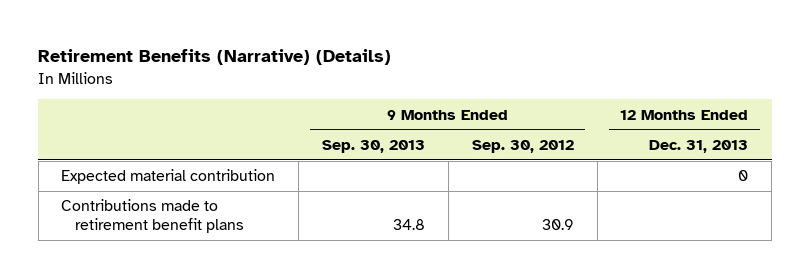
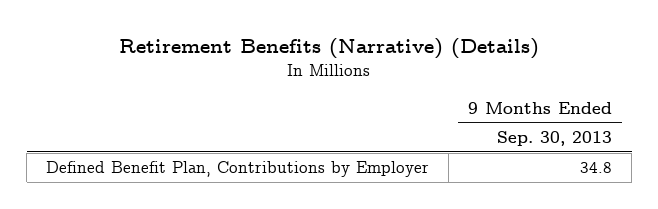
- | 9 Months Ended Sep. 30, 2013 | 9 Months Ended Sep. 30, 2012 | 12 Months Ended Dec. 31, 2013
+ | 9 Months Ended Sep. 30, 2013
- Expected material contribution | | | 0
- Contributions made to retirement benefit plans | 34.8 | 30.9 |
+ Defined Benefit Plan, Contributions by Employer | 34.8

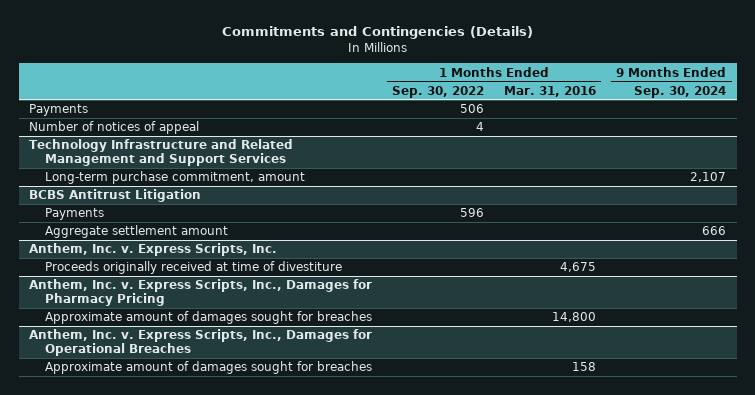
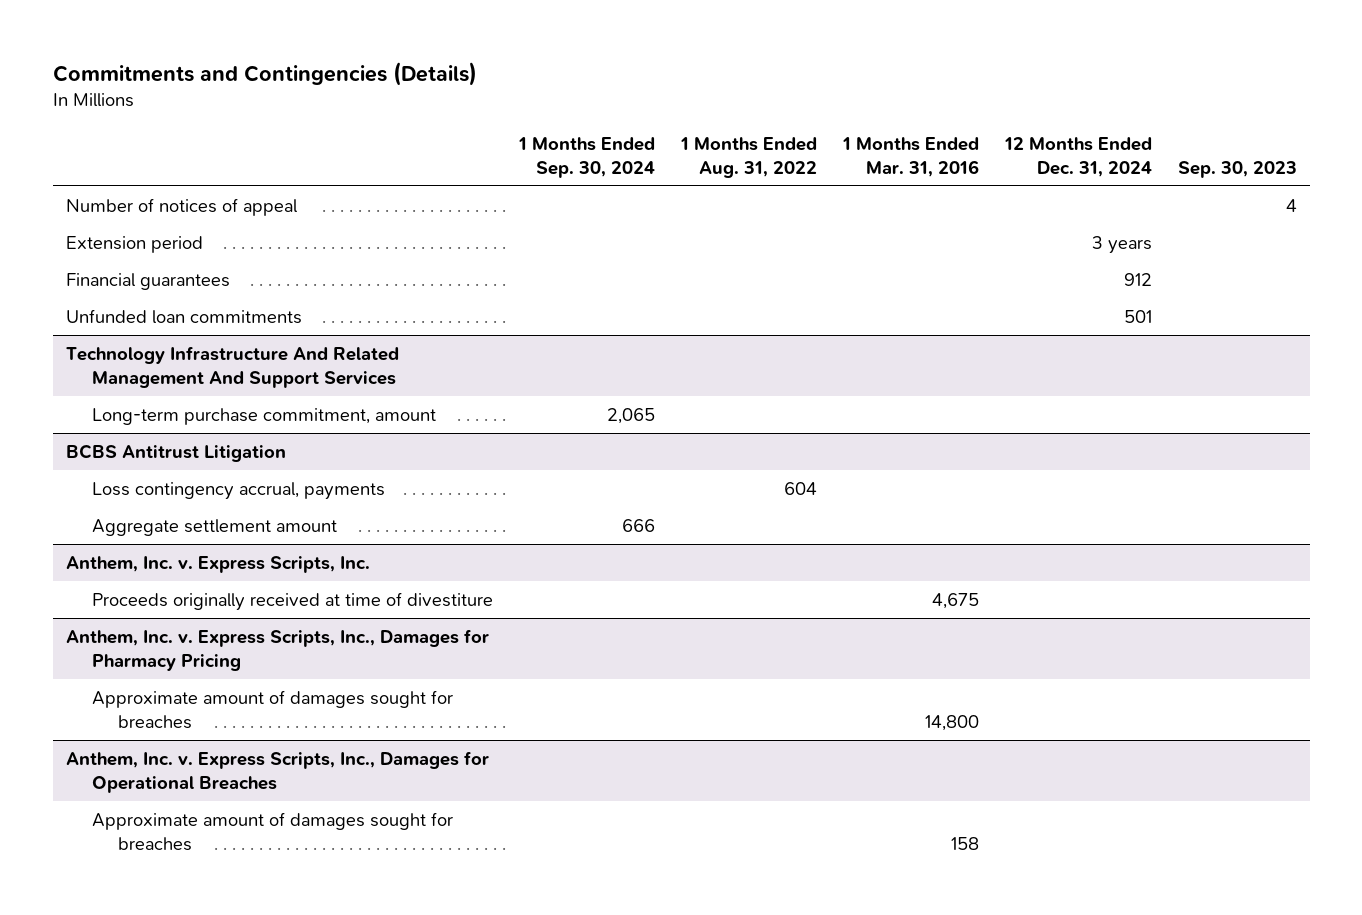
- | 1 Months Ended Sep. 30, 2022 | 1 Months Ended Mar. 31, 2016 | 9 Months Ended Sep. 30, 2024
+ | 1 Months Ended Sep. 30, 2024 | 1 Months Ended Aug. 31, 2022 | 1 Months Ended Mar. 31, 2016 | 12 Months Ended Dec. 31, 2024 | Sep. 30, 2023
- Payments | 506 | |
- Technology Infrastructure and Related Management and Support Services
+ Extension period | | | | 3 years |
+ Financial guarantees | | | | 912 |
+ Unfunded loan commitments | | | | 501 |
+ Technology Infrastructure And Related Management And Support Services
@ BCBS Antitrust Litigation
- Payments | 596 | |
+ Loss contingency accrual, payments | | 604 | | |

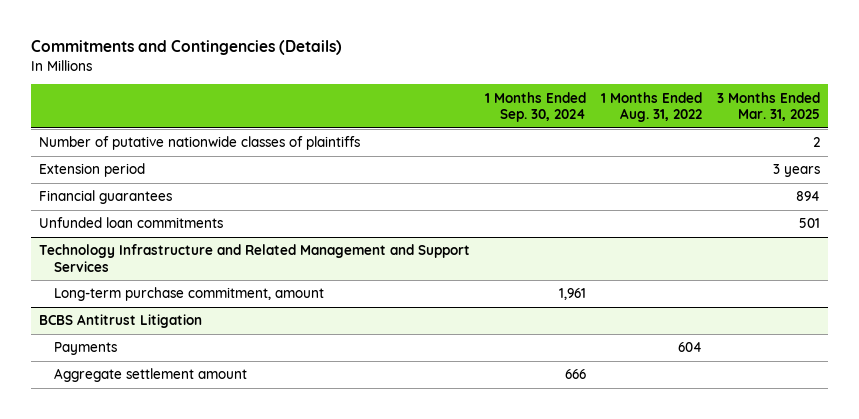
- | 1 Months Ended Sep. 30, 2024 | 1 Months Ended Aug. 31, 2022 | 1 Months Ended Mar. 31, 2016 | 12 Months Ended Dec. 31, 2024 | Sep. 30, 2023
+ | 1 Months Ended Sep. 30, 2024 | 1 Months Ended Aug. 31, 2022 | 3 Months Ended Mar. 31, 2025
- Number of notices of appeal | | | | | 4
+ Number of putative nationwide classes of plaintiffs | | | 2
- Technology Infrastructure And Related Management And Support Services
- Long-term purchase commitment, amount | 2,065 | | | |
+ Technology Infrastructure and Related Management and Support Services
+ Long-term purchase commitment, amount | 1,961 | |
@ BCBS Antitrust Litigation
- Loss contingency accrual, payments | | 604 | | |
+ Payments | | 604 |
- Anthem, Inc. v. Express Scripts, Inc.
- Proceeds originally received at time of divestiture | | | 4,675 | |
- Anthem, Inc. v. Express Scripts, Inc., Damages for Pharmacy Pricing
- Approximate amount of damages sought for breaches | | | 14,800 | |
- Anthem, Inc. v. Express Scripts, Inc., Damages for Operational Breaches
- Approximate amount of damages sought for breaches | | | 158 | |

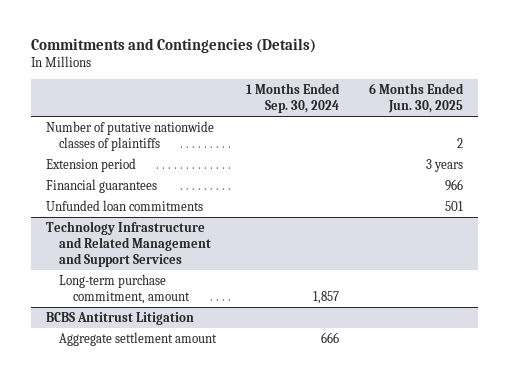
- | 1 Months Ended Sep. 30, 2024 | 1 Months Ended Aug. 31, 2022 | 3 Months Ended Mar. 31, 2025
+ | 1 Months Ended Sep. 30, 2024 | 6 Months Ended Jun. 30, 2025
@ Technology Infrastructure and Related Management and Support Services
- Long-term purchase commitment, amount | 1,961 | |
+ Long-term purchase commitment, amount | 1,857 |
@ BCBS Antitrust Litigation
- Payments | | 604 |

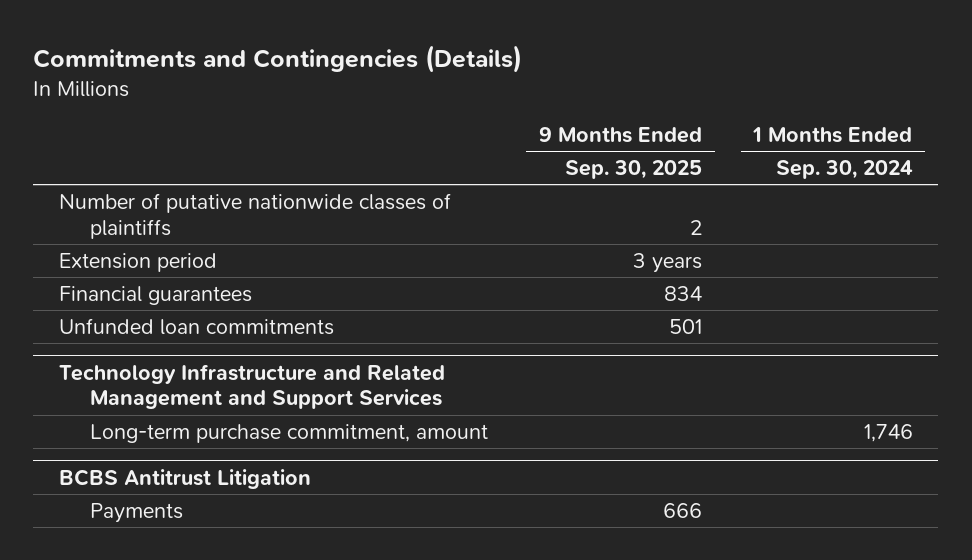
- | 1 Months Ended Sep. 30, 2024 | 6 Months Ended Jun. 30, 2025
+ | 9 Months Ended Sep. 30, 2025 | 1 Months Ended Sep. 30, 2024
@ Technology Infrastructure and Related Management and Support Services
- Long-term purchase commitment, amount | 1,857 |
+ Long-term purchase commitment, amount | | 1,746
@ BCBS Antitrust Litigation
- Aggregate settlement amount | 666 |
+ Payments | 666 |

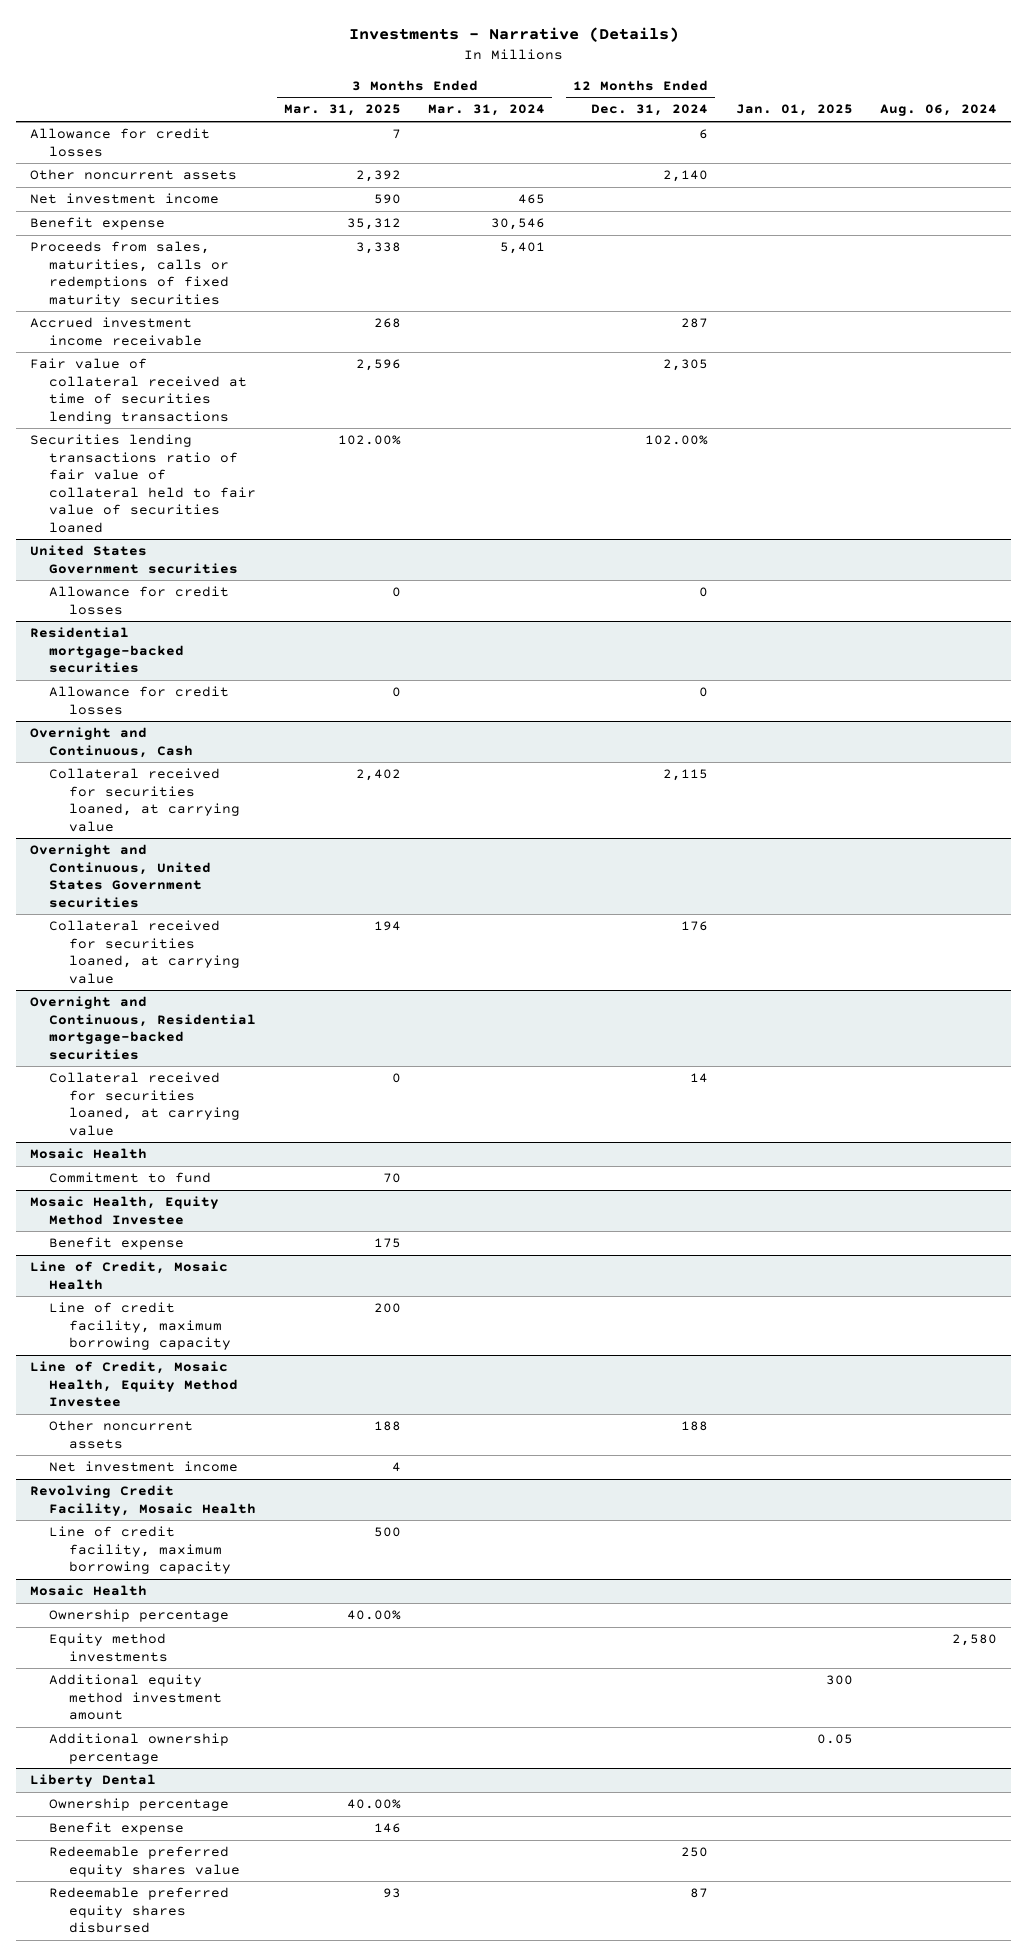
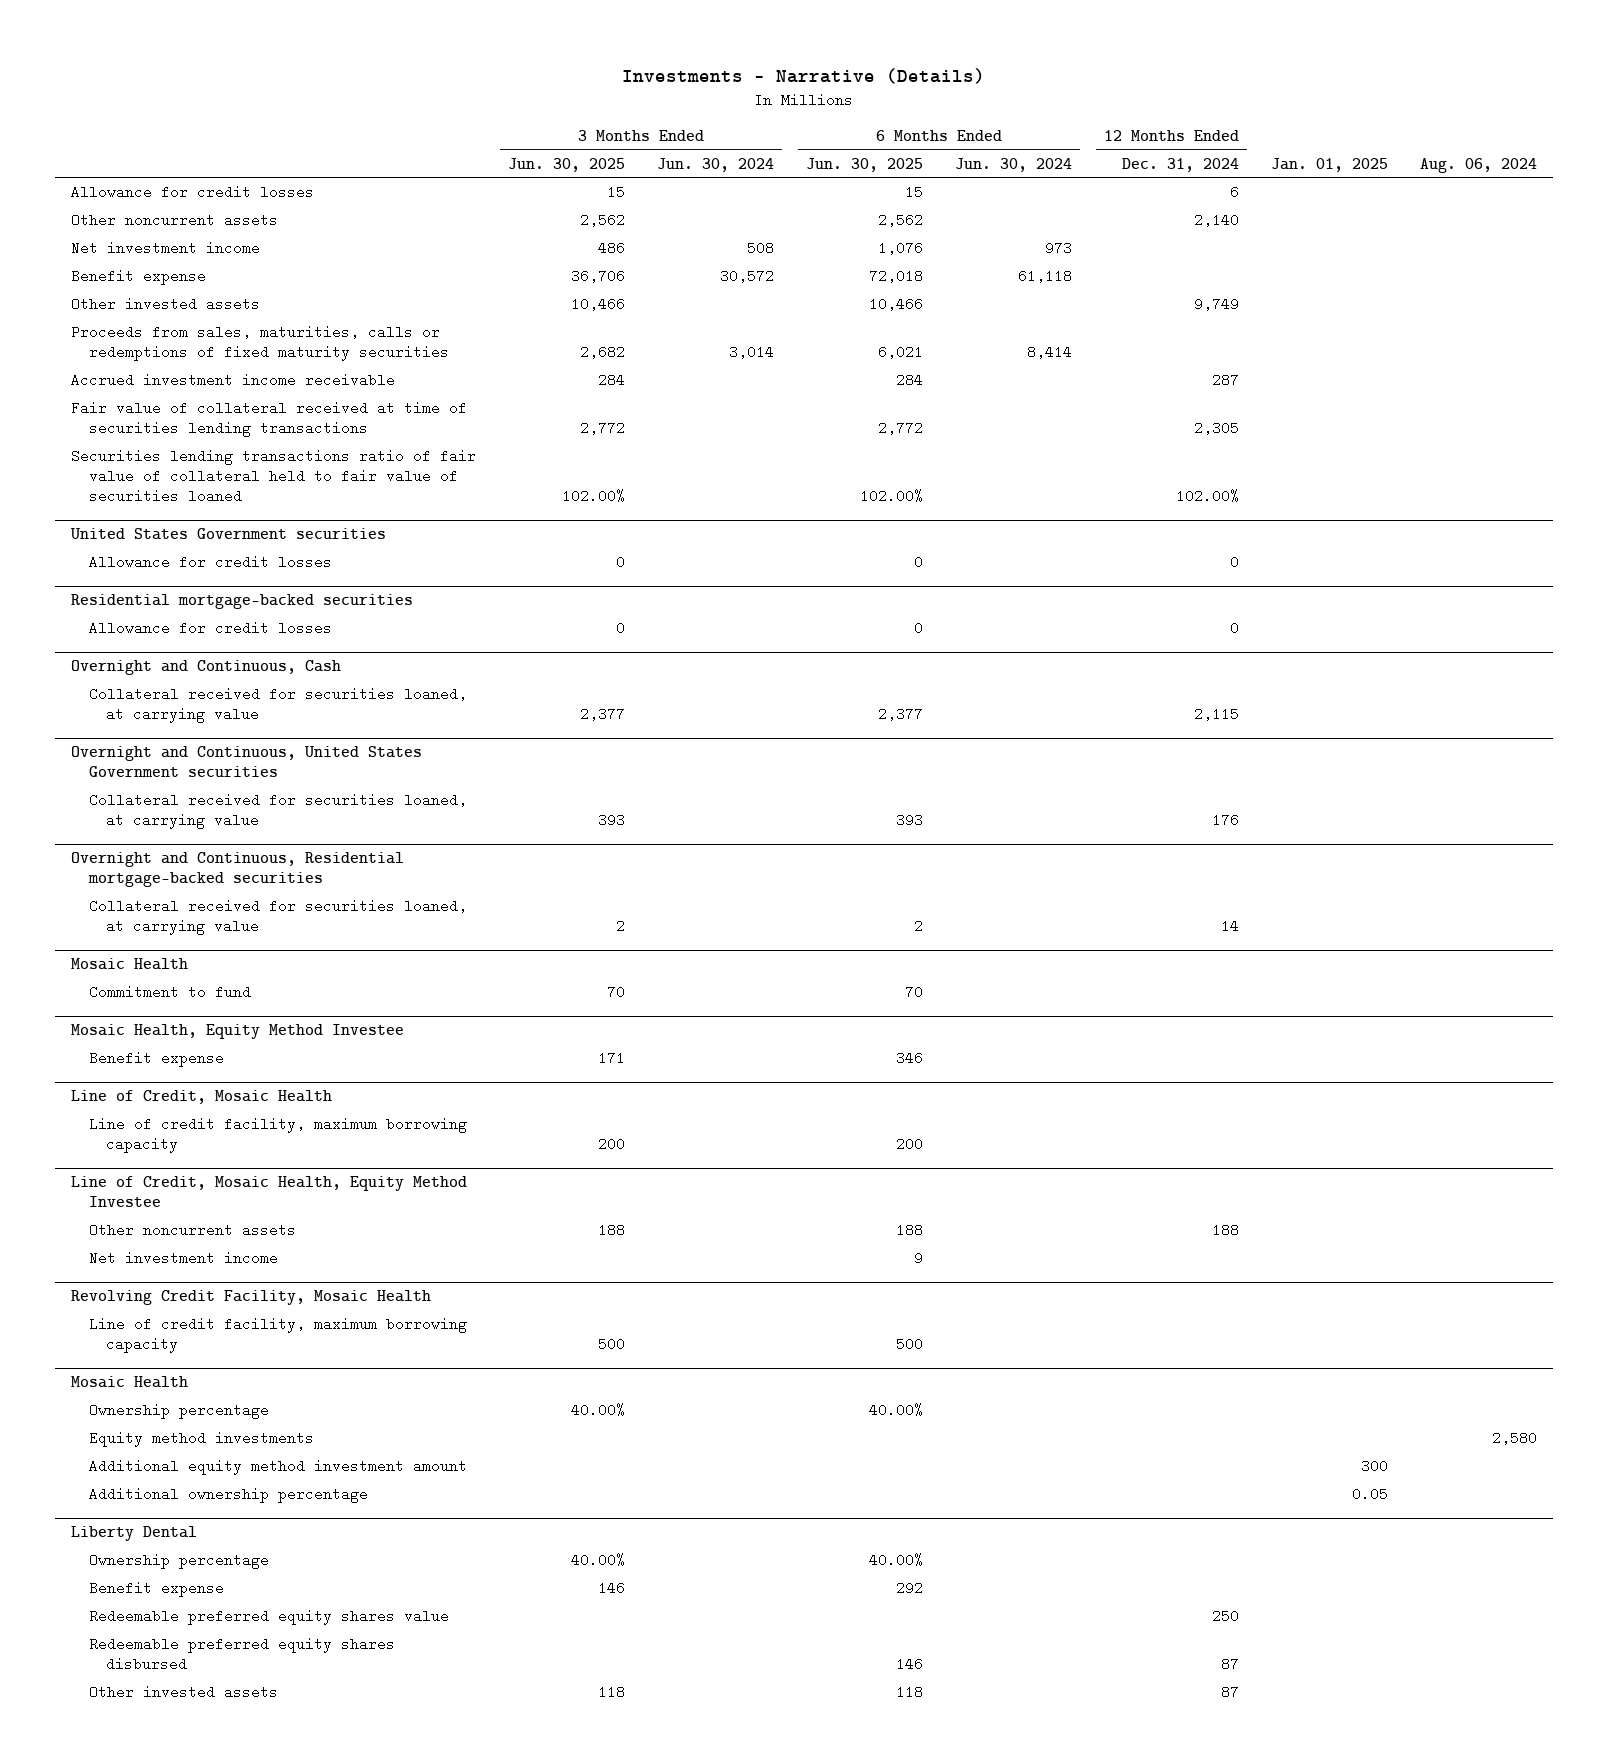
- | 3 Months Ended Mar. 31, 2025 | 3 Months Ended Mar. 31, 2024 | 12 Months Ended Dec. 31, 2024 | Jan. 01, 2025 | Aug. 06, 2024
+ | 3 Months Ended Jun. 30, 2025 | 3 Months Ended Jun. 30, 2024 | 6 Months Ended Jun. 30, 2025 | 6 Months Ended Jun. 30, 2024 | 12 Months Ended Dec. 31, 2024 | Jan. 01, 2025 | Aug. 06, 2024
+ Other invested assets | 10,466 | | 10,466 | | 9,749 | |
@ Liberty Dental
+ Other invested assets | 118 | | 118 | | 87 | |

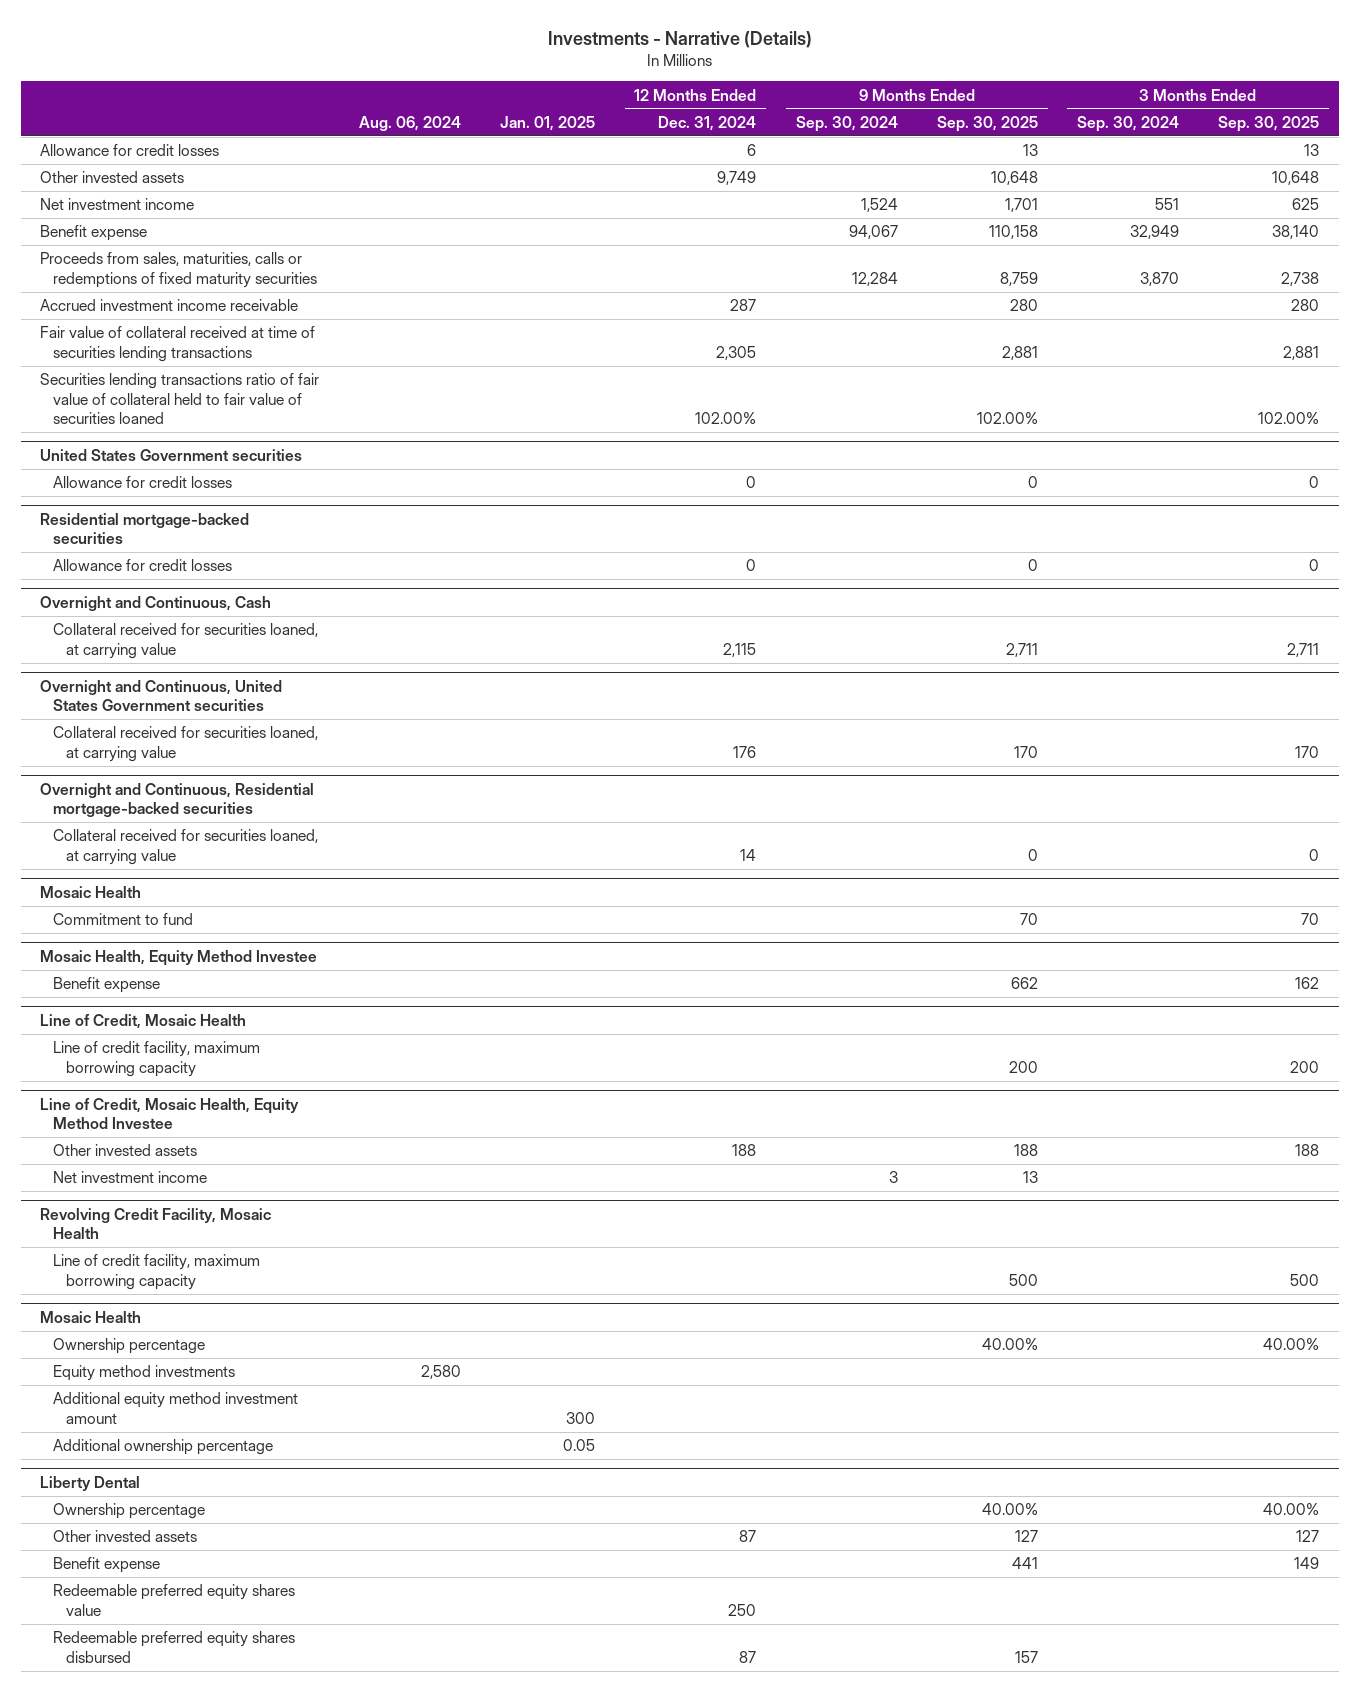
- | 3 Months Ended Jun. 30, 2025 | 3 Months Ended Jun. 30, 2024 | 6 Months Ended Jun. 30, 2025 | 6 Months Ended Jun. 30, 2024 | 12 Months Ended Dec. 31, 2024 | Jan. 01, 2025 | Aug. 06, 2024
+ | Aug. 06, 2024 | Jan. 01, 2025 | 12 Months Ended Dec. 31, 2024 | 9 Months Ended Sep. 30, 2024 | 9 Months Ended Sep. 30, 2025 | 3 Months Ended Sep. 30, 2024 | 3 Months Ended Sep. 30, 2025
- Other noncurrent assets | 2,562 | | 2,562 | | 2,140 | |
moved up: Other invested assets | | | 9,749 | | 10,648 | | 10,648
@ Line of Credit, Mosaic Health, Equity Method Investee
- Other noncurrent assets | 188 | | 188 | | 188 | |
+ Other invested assets | | | 188 | | 188 | | 188
@ Liberty Dental
moved up: Other invested assets | | | 87 | | 127 | | 127

